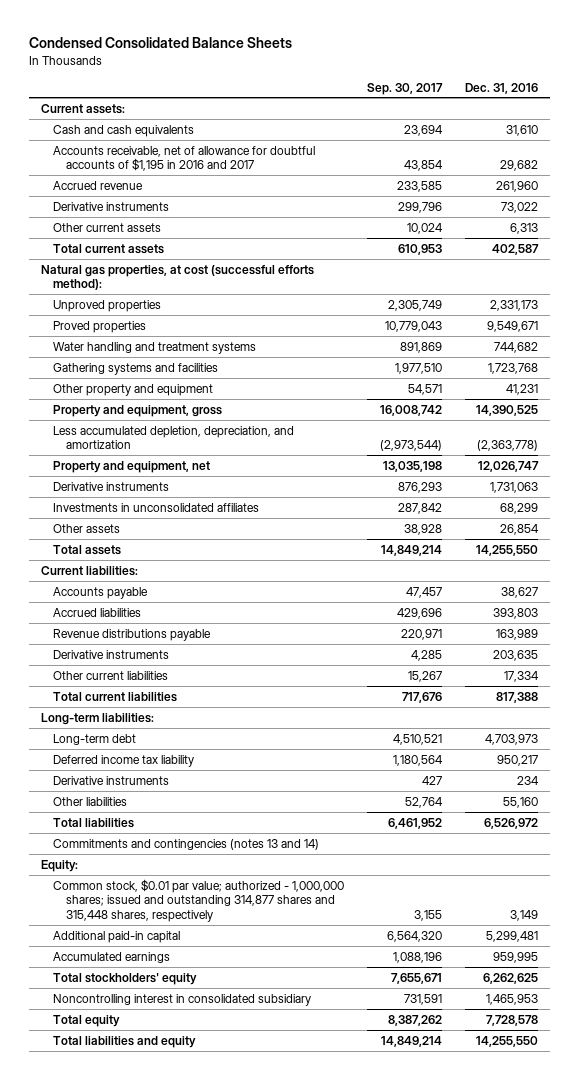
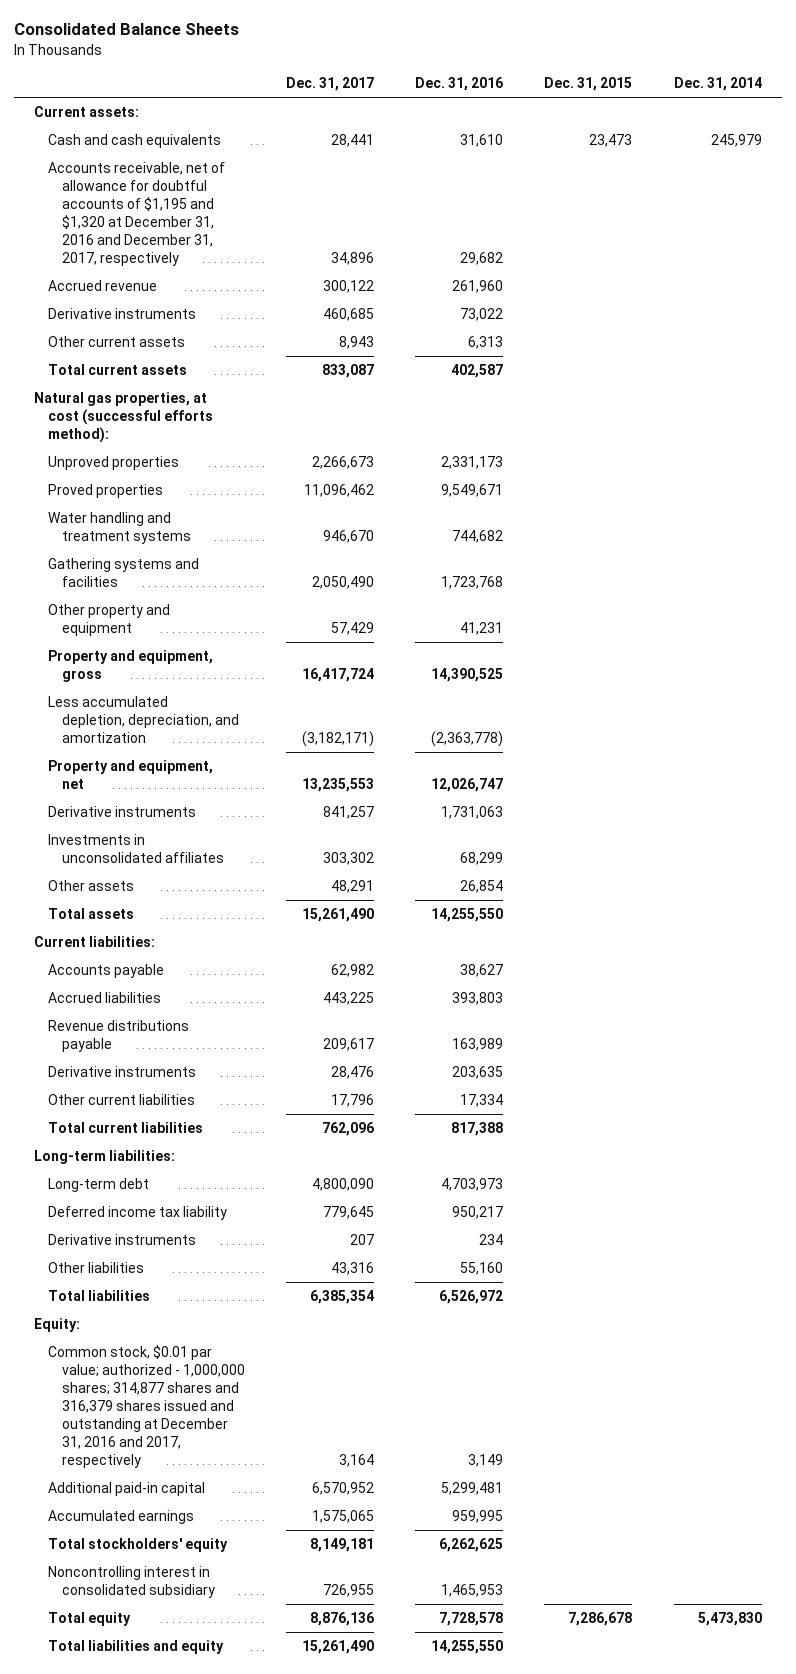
- Condensed Consolidated Balance Sheets
+ Consolidated Balance Sheets
- | Sep. 30, 2017 | Dec. 31, 2016
+ | Dec. 31, 2017 | Dec. 31, 2016 | Dec. 31, 2015 | Dec. 31, 2014
- Accounts receivable, net of allowance for doubtful accounts of $1,195 in 2016 and 2017 | 43,854 | 29,682
+ Accounts receivable, net of allowance for doubtful accounts of $1,195 and $1,320 at December 31, 2016 and December 31, 2017, respectively | 34,896 | 29,682 | |
- Commitments and contingencies (notes 13 and 14)
- Common stock, $0.01 par value; authorized - 1,000,000 shares; issued and outstanding 314,877 shares and 315,448 shares, respectively | 3,155 | 3,149
+ Common stock, $0.01 par value; authorized - 1,000,000 shares; 314,877 shares and 316,379 shares issued and outstanding at December 31, 2016 and 2017, respectively | 3,164 | 3,149 | |

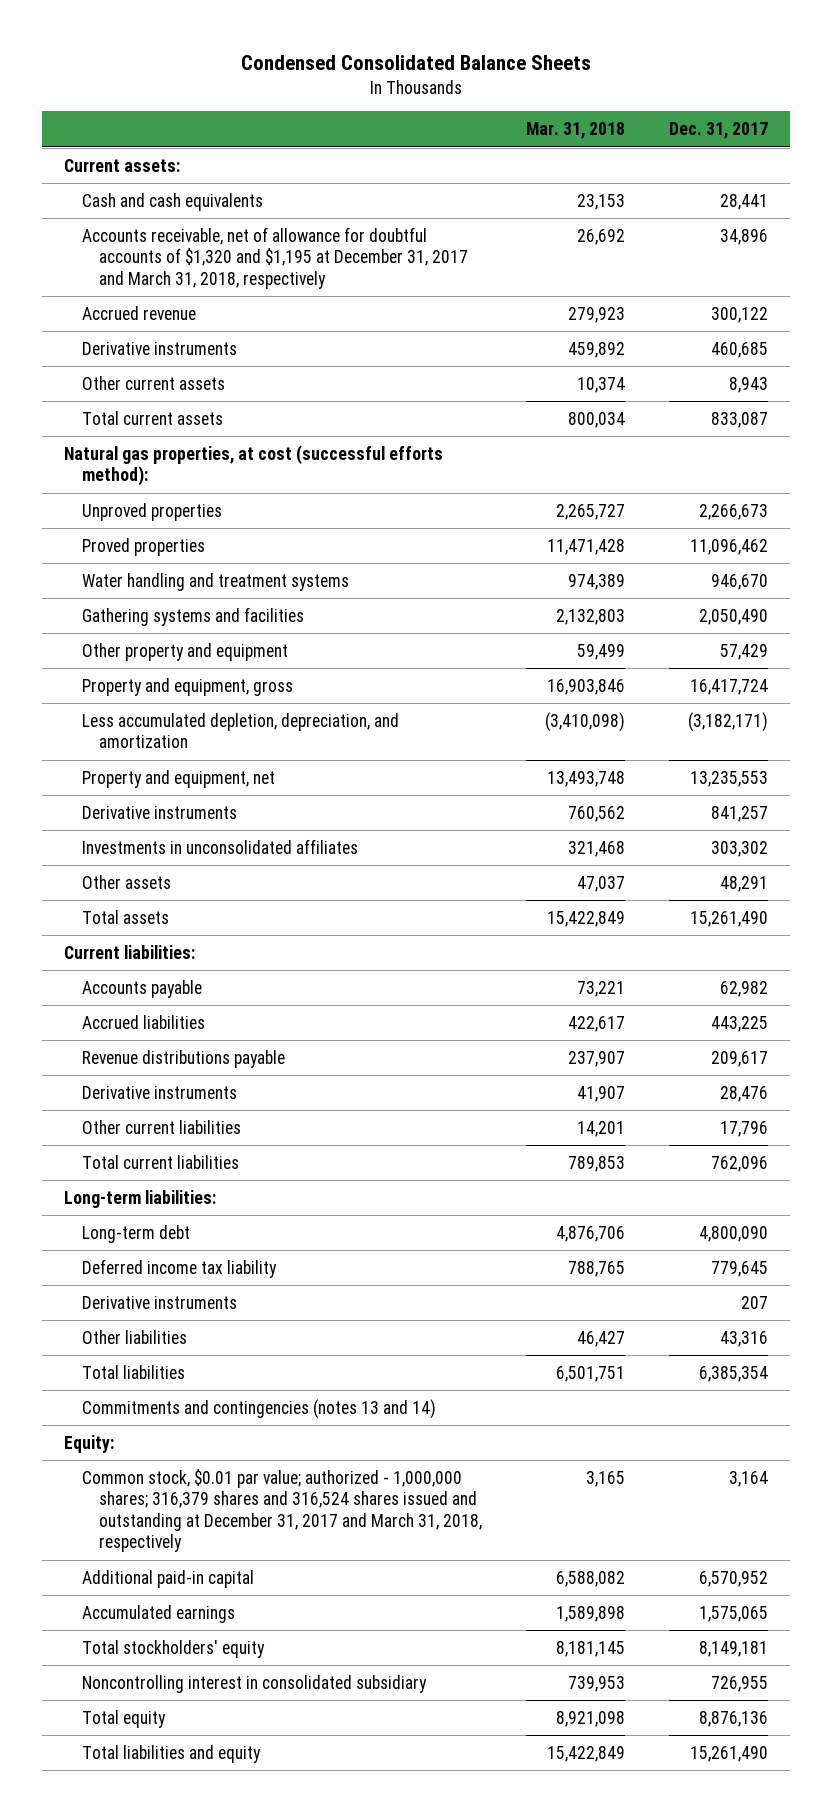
- Consolidated Balance Sheets
+ Condensed Consolidated Balance Sheets
- | Dec. 31, 2017 | Dec. 31, 2016 | Dec. 31, 2015 | Dec. 31, 2014
+ | Mar. 31, 2018 | Dec. 31, 2017
- Accounts receivable, net of allowance for doubtful accounts of $1,195 and $1,320 at December 31, 2016 and December 31, 2017, respectively | 34,896 | 29,682 | |
+ Accounts receivable, net of allowance for doubtful accounts of $1,320 and $1,195 at December 31, 2017 and March 31, 2018, respectively | 26,692 | 34,896
+ Commitments and contingencies (notes 13 and 14)
- Common stock, $0.01 par value; authorized - 1,000,000 shares; 314,877 shares and 316,379 shares issued and outstanding at December 31, 2016 and 2017, respectively | 3,164 | 3,149 | |
+ Common stock, $0.01 par value; authorized - 1,000,000 shares; 316,379 shares and 316,524 shares issued and outstanding at December 31, 2017 and March 31, 2018, respectively | 3,165 | 3,164

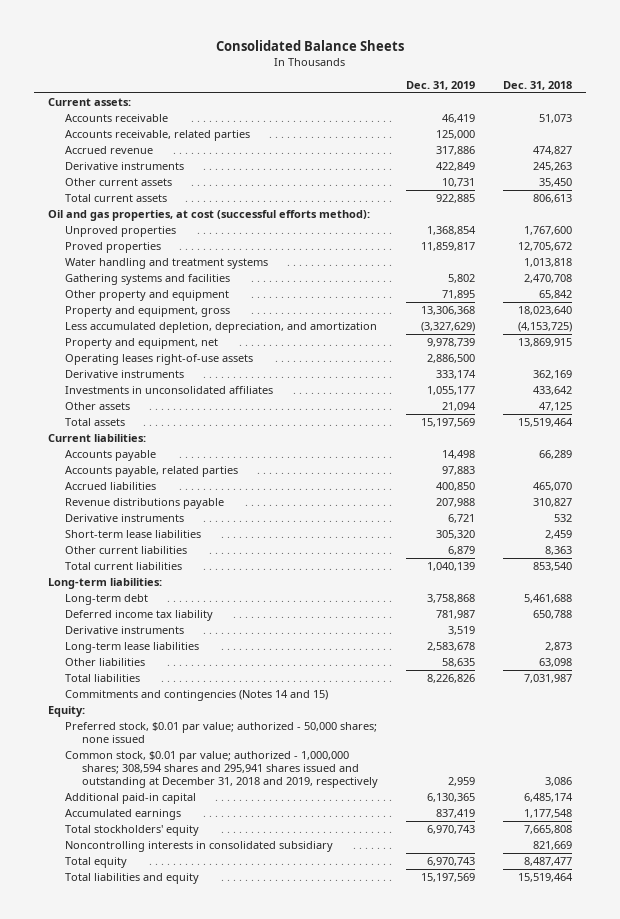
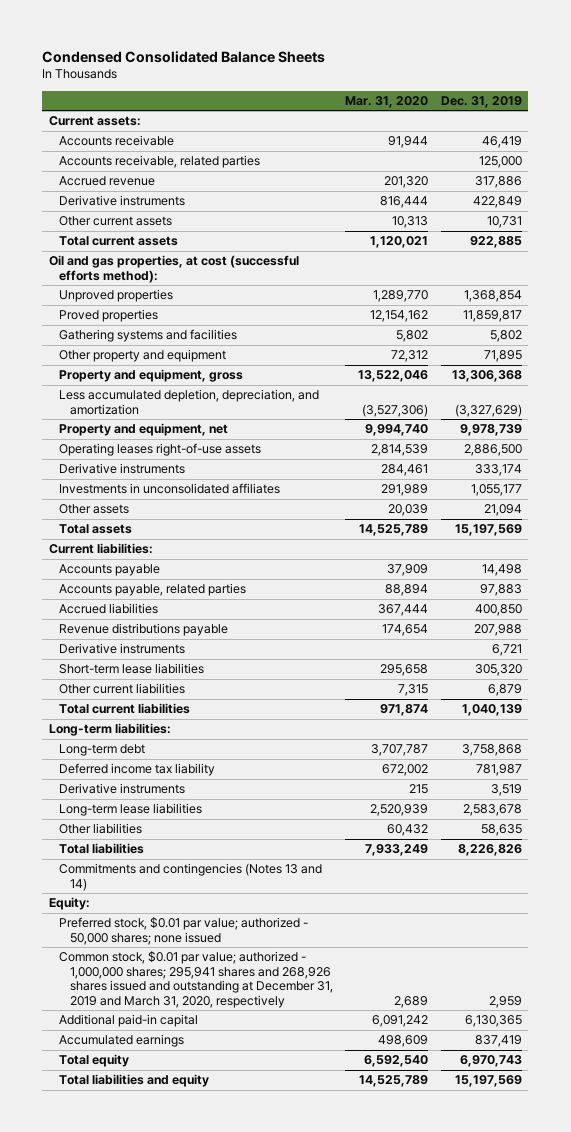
- Consolidated Balance Sheets
+ Condensed Consolidated Balance Sheets
- | Dec. 31, 2019 | Dec. 31, 2018
+ | Mar. 31, 2020 | Dec. 31, 2019
- Water handling and treatment systems | | 1,013,818
- Commitments and contingencies (Notes 14 and 15)
+ Commitments and contingencies (Notes 13 and 14)
- Common stock, $0.01 par value; authorized - 1,000,000 shares; 308,594 shares and 295,941 shares issued and outstanding at December 31, 2018 and 2019, respectively | 2,959 | 3,086
+ Common stock, $0.01 par value; authorized - 1,000,000 shares; 295,941 shares and 268,926 shares issued and outstanding at December 31, 2019 and March 31, 2020, respectively | 2,689 | 2,959
- Total stockholders' equity | 6,970,743 | 7,665,808
- Noncontrolling interests in consolidated subsidiary | | 821,669

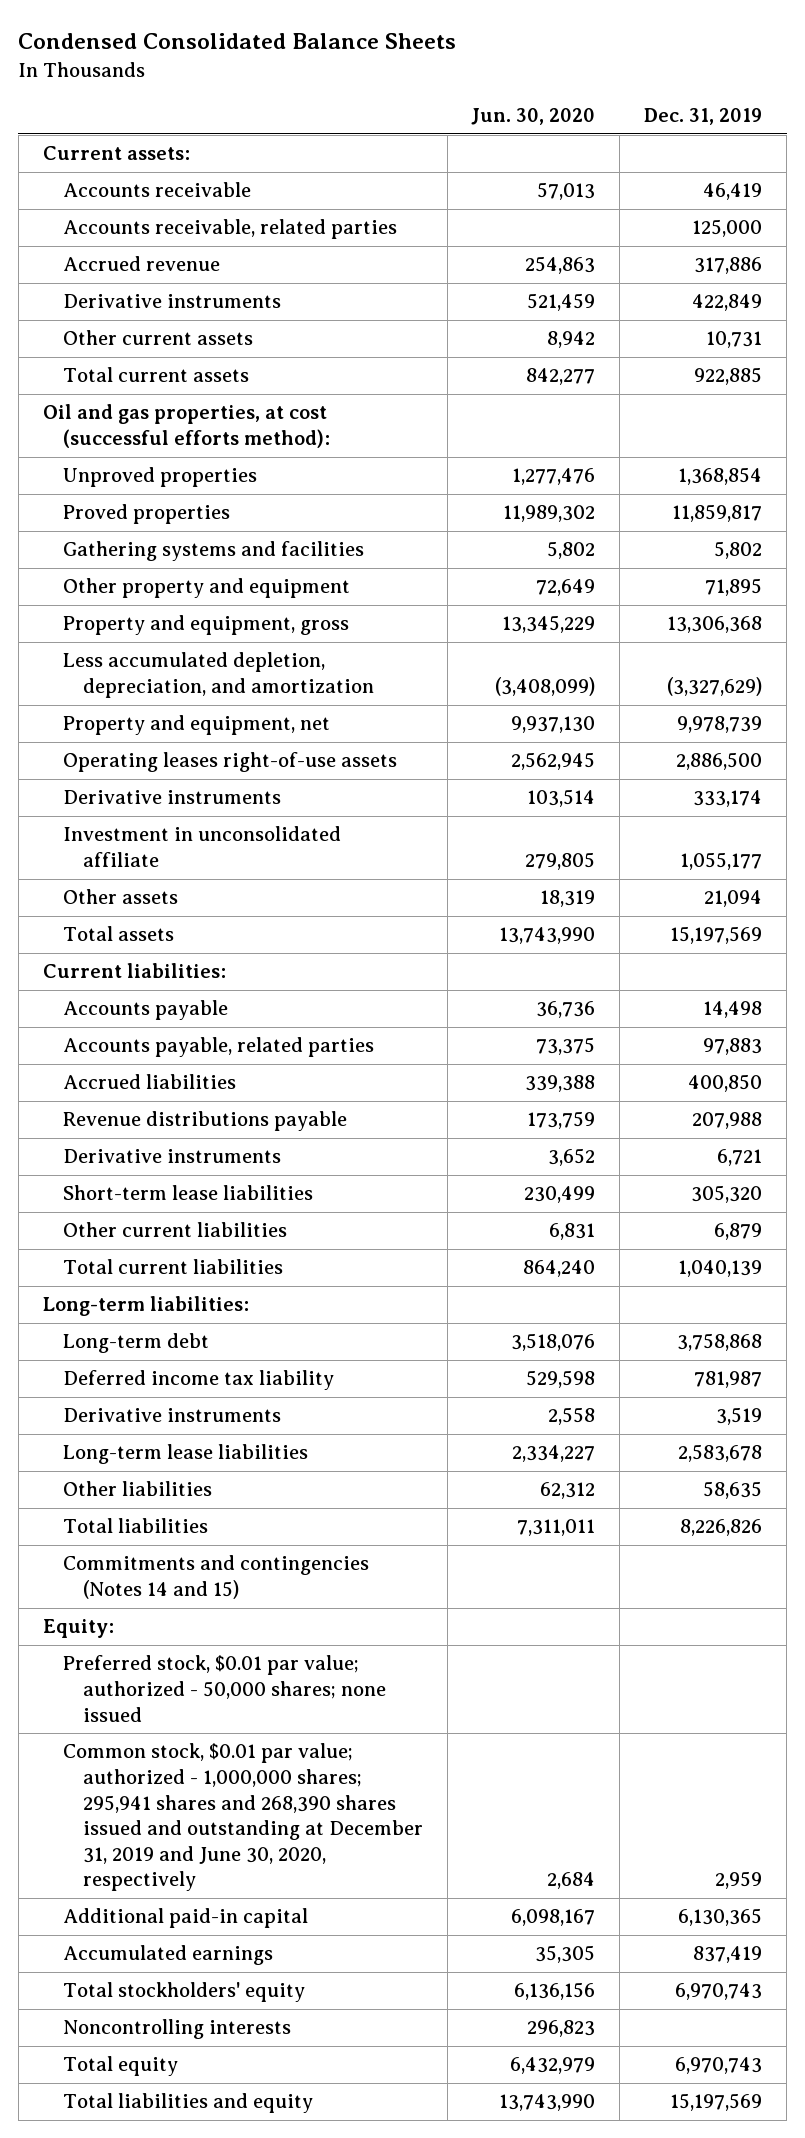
- | Mar. 31, 2020 | Dec. 31, 2019
+ | Jun. 30, 2020 | Dec. 31, 2019
- Investments in unconsolidated affiliates | 291,989 | 1,055,177
+ Investment in unconsolidated affiliate | 279,805 | 1,055,177
- Commitments and contingencies (Notes 13 and 14)
+ Commitments and contingencies (Notes 14 and 15)
- Common stock, $0.01 par value; authorized - 1,000,000 shares; 295,941 shares and 268,926 shares issued and outstanding at December 31, 2019 and March 31, 2020, respectively | 2,689 | 2,959
+ Common stock, $0.01 par value; authorized - 1,000,000 shares; 295,941 shares and 268,390 shares issued and outstanding at December 31, 2019 and June 30, 2020, respectively | 2,684 | 2,959
+ Total stockholders' equity | 6,136,156 | 6,970,743
+ Noncontrolling interests | 296,823 |

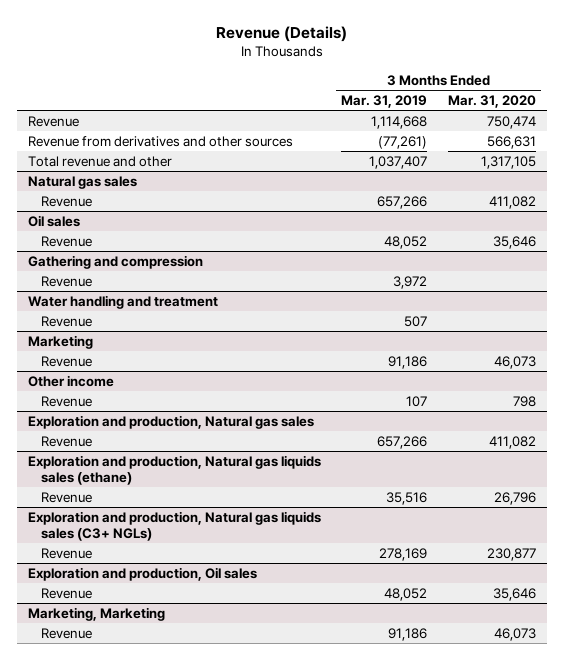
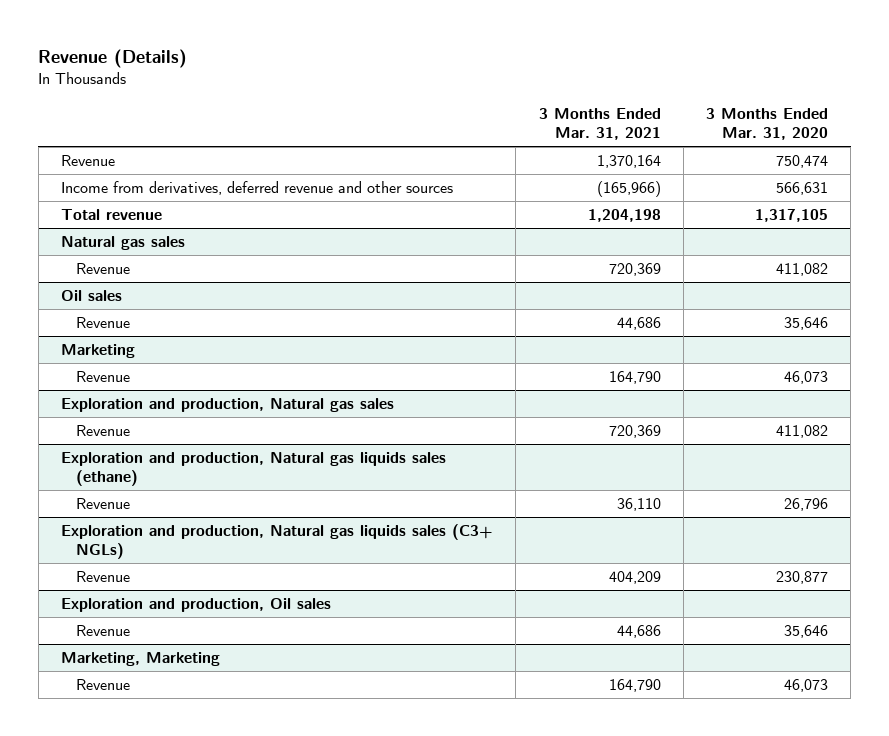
- | 3 Months Ended Mar. 31, 2019 | 3 Months Ended Mar. 31, 2020
+ | 3 Months Ended Mar. 31, 2021 | 3 Months Ended Mar. 31, 2020
- Revenue from derivatives and other sources | (77,261) | 566,631
- Total revenue and other | 1,037,407 | 1,317,105
+ Income from derivatives, deferred revenue and other sources | (165,966) | 566,631
+ Total revenue | 1,204,198 | 1,317,105
- Gathering and compression
- Revenue | 3,972 |
- Water handling and treatment
- Revenue | 507 |
- Other income
- Revenue | 107 | 798

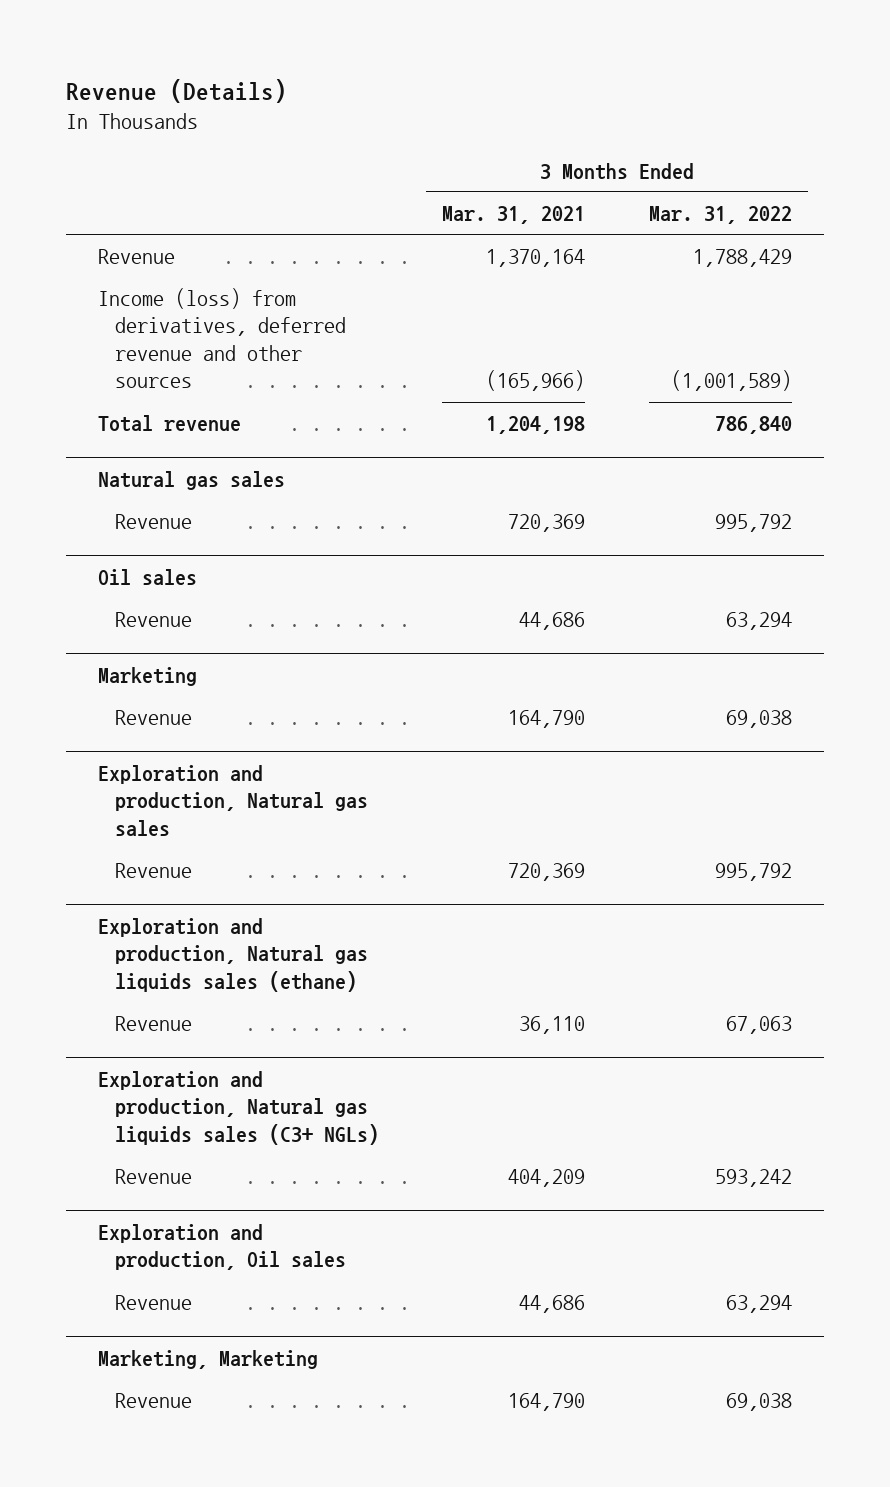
- | 3 Months Ended Mar. 31, 2021 | 3 Months Ended Mar. 31, 2020
+ | 3 Months Ended Mar. 31, 2021 | 3 Months Ended Mar. 31, 2022
- Income from derivatives, deferred revenue and other sources | (165,966) | 566,631
+ Income (loss) from derivatives, deferred revenue and other sources | (165,966) | (1,001,589)

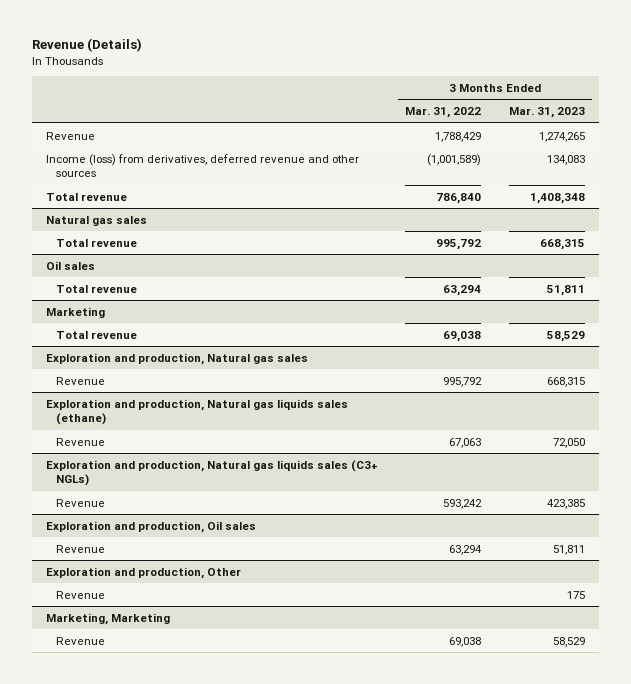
- | 3 Months Ended Mar. 31, 2021 | 3 Months Ended Mar. 31, 2022
+ | 3 Months Ended Mar. 31, 2022 | 3 Months Ended Mar. 31, 2023
@ Natural gas sales
- Revenue | 720,369 | 995,792
+ Total revenue | 995,792 | 668,315
@ Oil sales
- Revenue | 44,686 | 63,294
+ Total revenue | 63,294 | 51,811
@ Marketing
- Revenue | 164,790 | 69,038
+ Total revenue | 69,038 | 58,529
+ Exploration and production, Other
+ Revenue | | 175

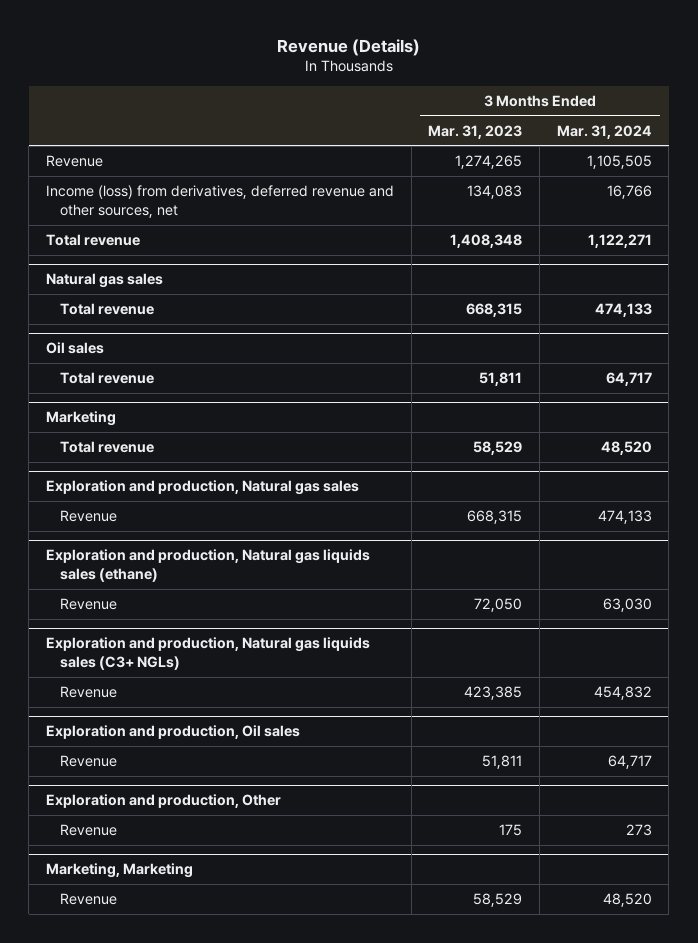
- | 3 Months Ended Mar. 31, 2022 | 3 Months Ended Mar. 31, 2023
+ | 3 Months Ended Mar. 31, 2023 | 3 Months Ended Mar. 31, 2024
- Income (loss) from derivatives, deferred revenue and other sources | (1,001,589) | 134,083
+ Income (loss) from derivatives, deferred revenue and other sources, net | 134,083 | 16,766

